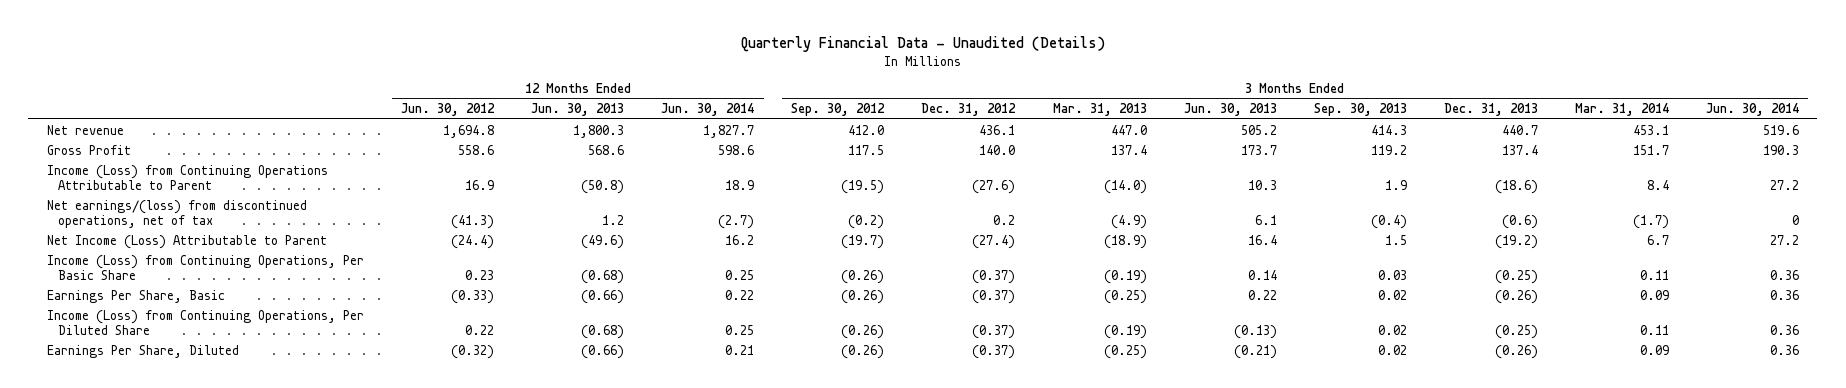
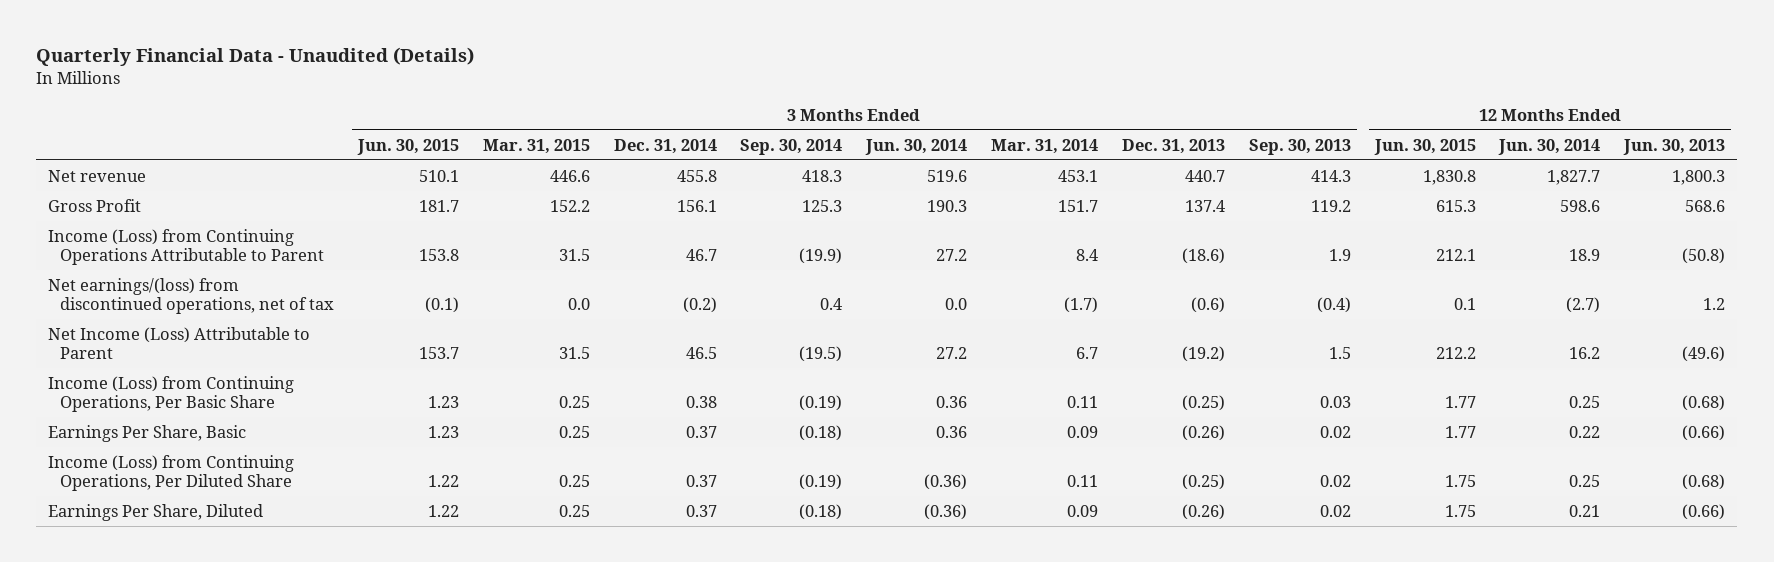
- | 12 Months Ended Jun. 30, 2012 | 12 Months Ended Jun. 30, 2013 | 12 Months Ended Jun. 30, 2014 | 3 Months Ended Sep. 30, 2012 | 3 Months Ended Dec. 31, 2012 | 3 Months Ended Mar. 31, 2013 | 3 Months Ended Jun. 30, 2013 | 3 Months Ended Sep. 30, 2013 | 3 Months Ended Dec. 31, 2013 | 3 Months Ended Mar. 31, 2014 | 3 Months Ended Jun. 30, 2014
+ | 3 Months Ended Jun. 30, 2015 | 3 Months Ended Mar. 31, 2015 | 3 Months Ended Dec. 31, 2014 | 3 Months Ended Sep. 30, 2014 | 3 Months Ended Jun. 30, 2014 | 3 Months Ended Mar. 31, 2014 | 3 Months Ended Dec. 31, 2013 | 3 Months Ended Sep. 30, 2013 | 12 Months Ended Jun. 30, 2015 | 12 Months Ended Jun. 30, 2014 | 12 Months Ended Jun. 30, 2013
- Net earnings/(loss) from discontinued operations, net of tax | (41.3) | 1.2 | (2.7) | (0.2) | 0.2 | (4.9) | 6.1 | (0.4) | (0.6) | (1.7) | 0
+ Net earnings/(loss) from discontinued operations, net of tax | (0.1) | 0.0 | (0.2) | 0.4 | 0.0 | (1.7) | (0.6) | (0.4) | 0.1 | (2.7) | 1.2
- Income (Loss) from Continuing Operations, Per Diluted Share | 0.22 | (0.68) | 0.25 | (0.26) | (0.37) | (0.19) | (0.13) | 0.02 | (0.25) | 0.11 | 0.36
- Earnings Per Share, Diluted | (0.32) | (0.66) | 0.21 | (0.26) | (0.37) | (0.25) | (0.21) | 0.02 | (0.26) | 0.09 | 0.36
+ Income (Loss) from Continuing Operations, Per Diluted Share | 1.22 | 0.25 | 0.37 | (0.19) | (0.36) | 0.11 | (0.25) | 0.02 | 1.75 | 0.25 | (0.68)
+ Earnings Per Share, Diluted | 1.22 | 0.25 | 0.37 | (0.18) | (0.36) | 0.09 | (0.26) | 0.02 | 1.75 | 0.21 | (0.66)

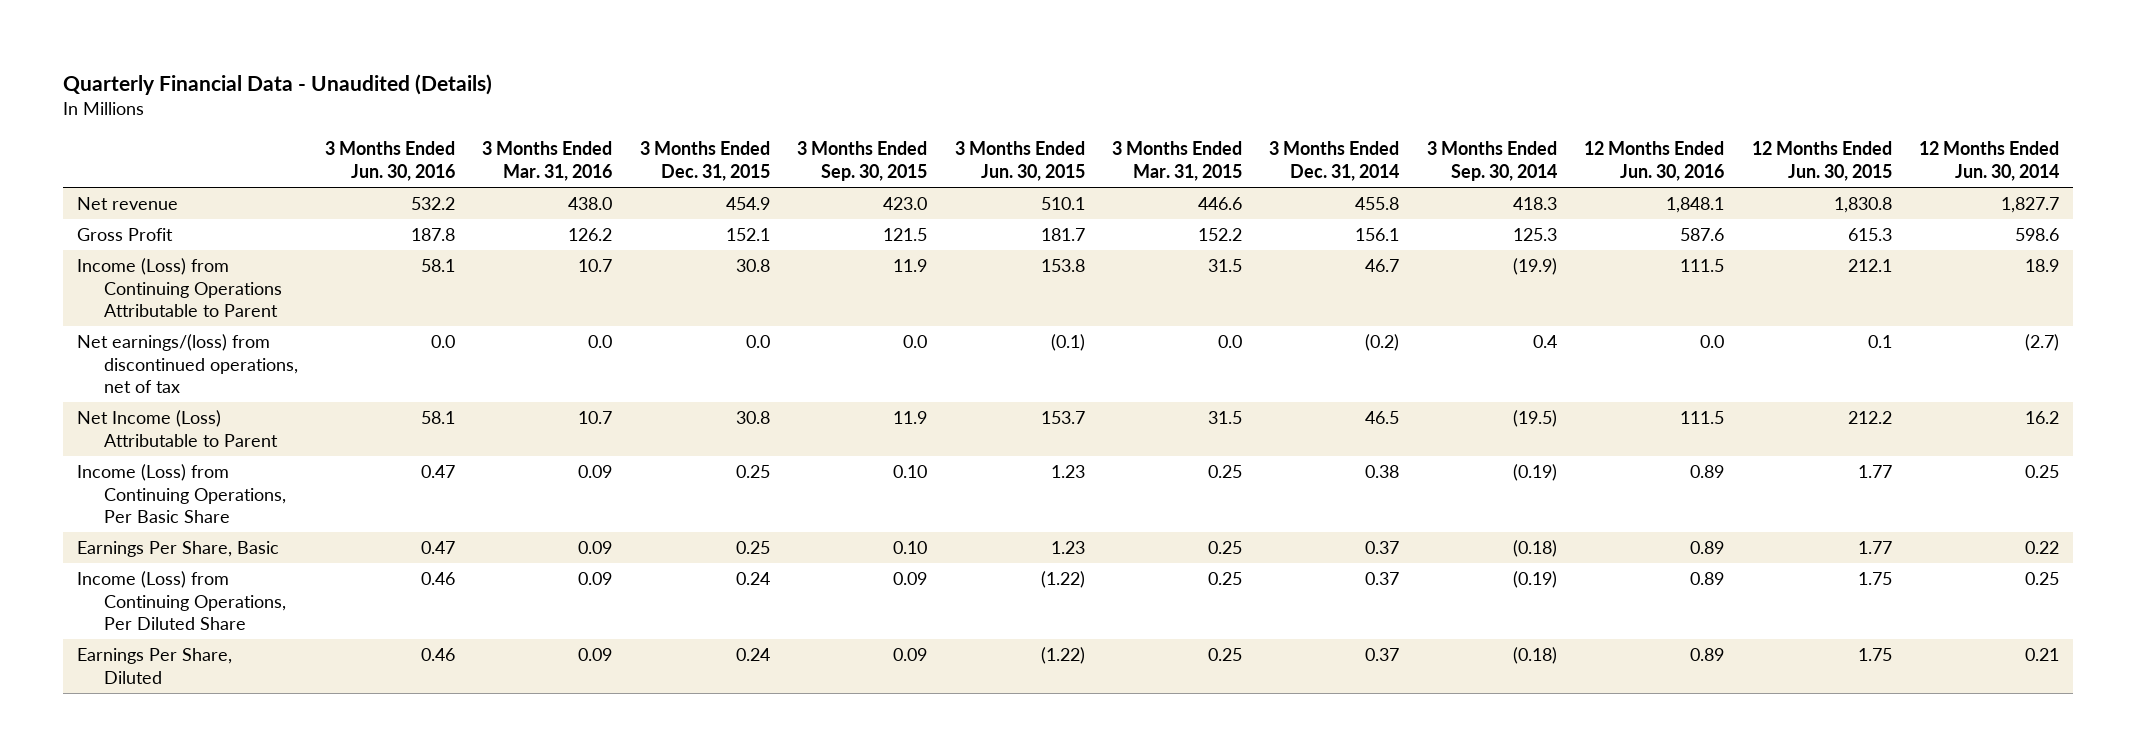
- | 3 Months Ended Jun. 30, 2015 | 3 Months Ended Mar. 31, 2015 | 3 Months Ended Dec. 31, 2014 | 3 Months Ended Sep. 30, 2014 | 3 Months Ended Jun. 30, 2014 | 3 Months Ended Mar. 31, 2014 | 3 Months Ended Dec. 31, 2013 | 3 Months Ended Sep. 30, 2013 | 12 Months Ended Jun. 30, 2015 | 12 Months Ended Jun. 30, 2014 | 12 Months Ended Jun. 30, 2013
+ | 3 Months Ended Jun. 30, 2016 | 3 Months Ended Mar. 31, 2016 | 3 Months Ended Dec. 31, 2015 | 3 Months Ended Sep. 30, 2015 | 3 Months Ended Jun. 30, 2015 | 3 Months Ended Mar. 31, 2015 | 3 Months Ended Dec. 31, 2014 | 3 Months Ended Sep. 30, 2014 | 12 Months Ended Jun. 30, 2016 | 12 Months Ended Jun. 30, 2015 | 12 Months Ended Jun. 30, 2014
- Income (Loss) from Continuing Operations, Per Diluted Share | 1.22 | 0.25 | 0.37 | (0.19) | (0.36) | 0.11 | (0.25) | 0.02 | 1.75 | 0.25 | (0.68)
- Earnings Per Share, Diluted | 1.22 | 0.25 | 0.37 | (0.18) | (0.36) | 0.09 | (0.26) | 0.02 | 1.75 | 0.21 | (0.66)
+ Income (Loss) from Continuing Operations, Per Diluted Share | 0.46 | 0.09 | 0.24 | 0.09 | (1.22) | 0.25 | 0.37 | (0.19) | 0.89 | 1.75 | 0.25
+ Earnings Per Share, Diluted | 0.46 | 0.09 | 0.24 | 0.09 | (1.22) | 0.25 | 0.37 | (0.18) | 0.89 | 1.75 | 0.21

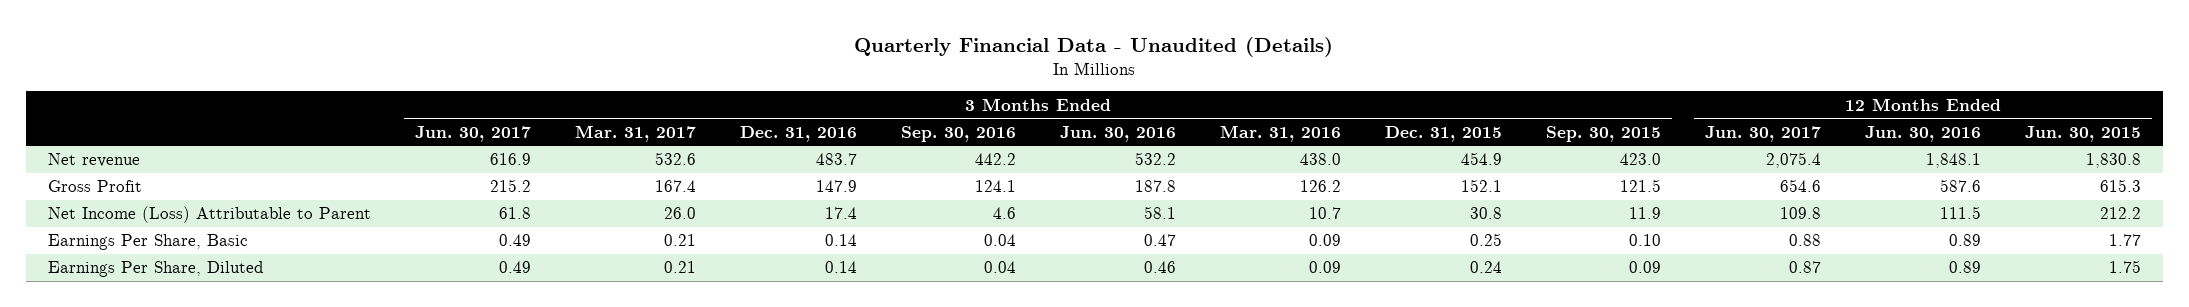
- | 3 Months Ended Jun. 30, 2016 | 3 Months Ended Mar. 31, 2016 | 3 Months Ended Dec. 31, 2015 | 3 Months Ended Sep. 30, 2015 | 3 Months Ended Jun. 30, 2015 | 3 Months Ended Mar. 31, 2015 | 3 Months Ended Dec. 31, 2014 | 3 Months Ended Sep. 30, 2014 | 12 Months Ended Jun. 30, 2016 | 12 Months Ended Jun. 30, 2015 | 12 Months Ended Jun. 30, 2014
+ | 3 Months Ended Jun. 30, 2017 | 3 Months Ended Mar. 31, 2017 | 3 Months Ended Dec. 31, 2016 | 3 Months Ended Sep. 30, 2016 | 3 Months Ended Jun. 30, 2016 | 3 Months Ended Mar. 31, 2016 | 3 Months Ended Dec. 31, 2015 | 3 Months Ended Sep. 30, 2015 | 12 Months Ended Jun. 30, 2017 | 12 Months Ended Jun. 30, 2016 | 12 Months Ended Jun. 30, 2015
- Income (Loss) from Continuing Operations Attributable to Parent | 58.1 | 10.7 | 30.8 | 11.9 | 153.8 | 31.5 | 46.7 | (19.9) | 111.5 | 212.1 | 18.9
- Net earnings/(loss) from discontinued operations, net of tax | 0.0 | 0.0 | 0.0 | 0.0 | (0.1) | 0.0 | (0.2) | 0.4 | 0.0 | 0.1 | (2.7)
- Income (Loss) from Continuing Operations, Per Basic Share | 0.47 | 0.09 | 0.25 | 0.10 | 1.23 | 0.25 | 0.38 | (0.19) | 0.89 | 1.77 | 0.25
- Income (Loss) from Continuing Operations, Per Diluted Share | 0.46 | 0.09 | 0.24 | 0.09 | (1.22) | 0.25 | 0.37 | (0.19) | 0.89 | 1.75 | 0.25

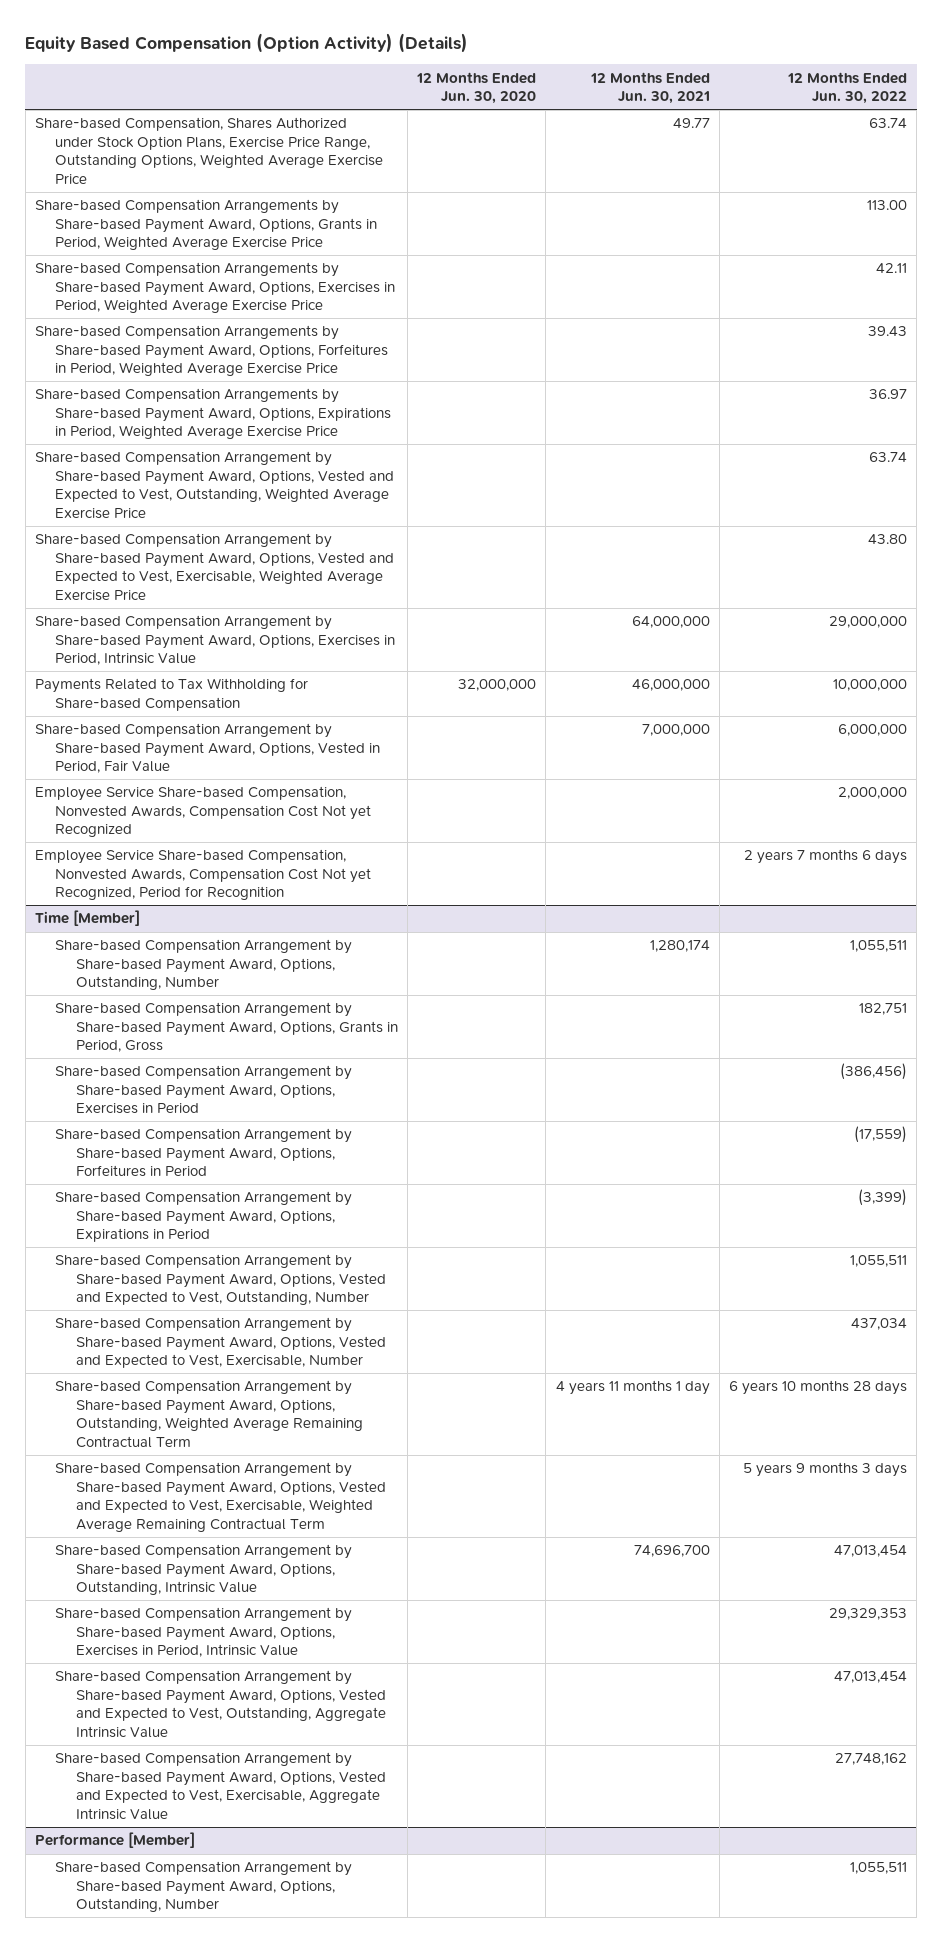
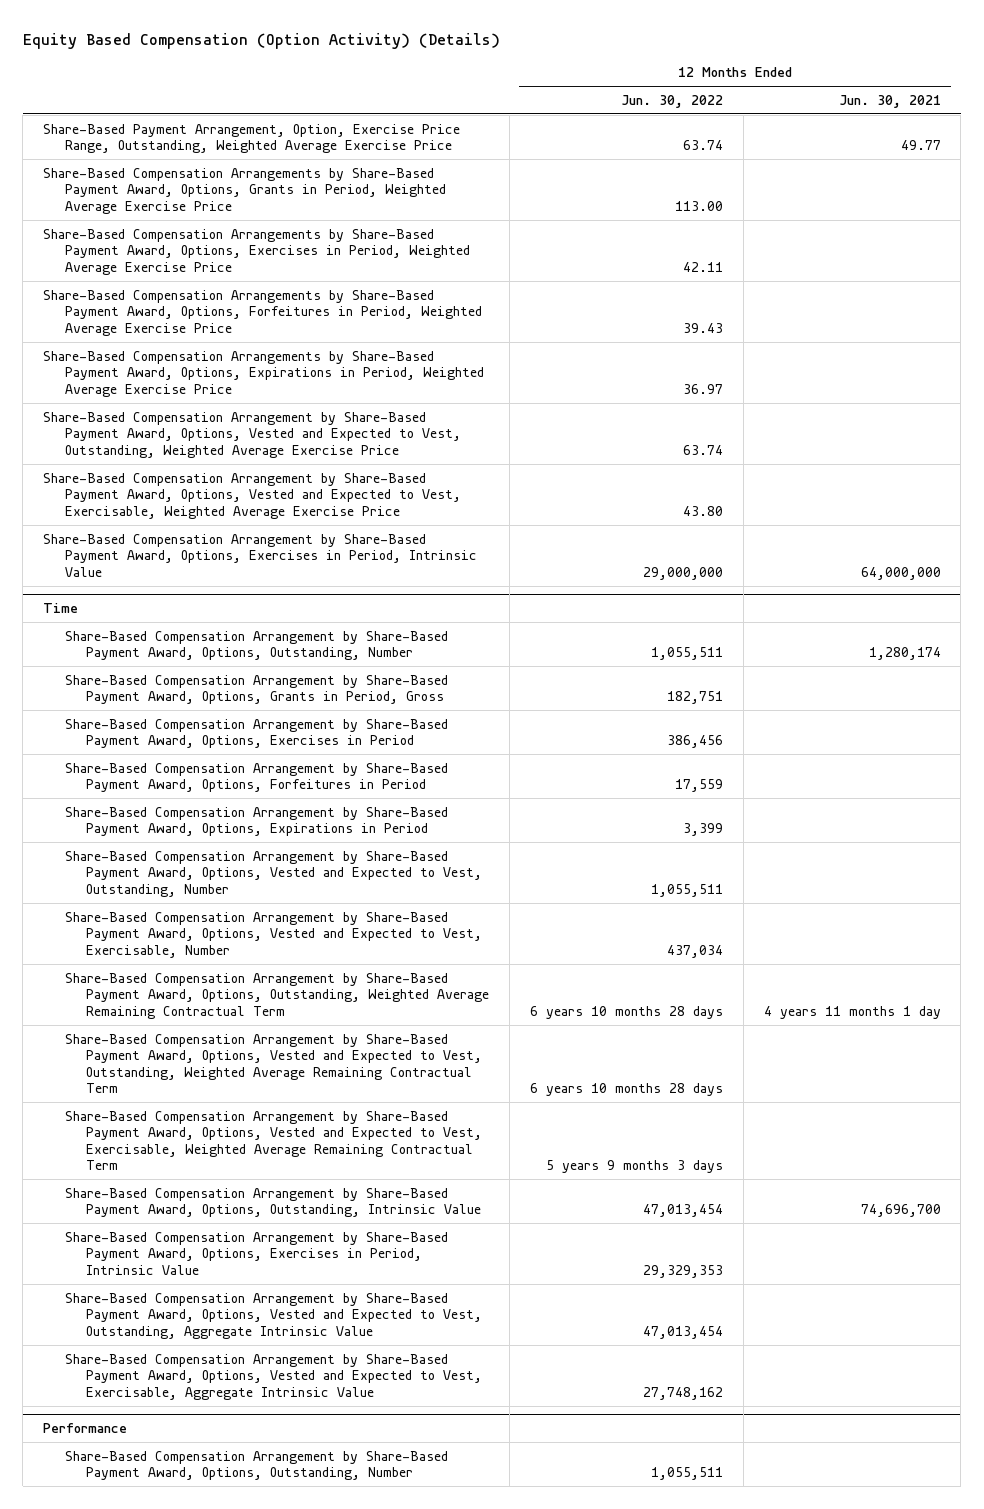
- | 12 Months Ended Jun. 30, 2020 | 12 Months Ended Jun. 30, 2021 | 12 Months Ended Jun. 30, 2022
+ | 12 Months Ended Jun. 30, 2022 | 12 Months Ended Jun. 30, 2021
- Share-based Compensation, Shares Authorized under Stock Option Plans, Exercise Price Range, Outstanding Options, Weighted Average Exercise Price | | 49.77 | 63.74
- Share-based Compensation Arrangements by Share-based Payment Award, Options, Grants in Period, Weighted Average Exercise Price | | | 113.00
- Share-based Compensation Arrangements by Share-based Payment Award, Options, Exercises in Period, Weighted Average Exercise Price | | | 42.11
- Share-based Compensation Arrangements by Share-based Payment Award, Options, Forfeitures in Period, Weighted Average Exercise Price | | | 39.43
- Share-based Compensation Arrangements by Share-based Payment Award, Options, Expirations in Period, Weighted Average Exercise Price | | | 36.97
- Share-based Compensation Arrangement by Share-based Payment Award, Options, Vested and Expected to Vest, Outstanding, Weighted Average Exercise Price | | | 63.74
- Share-based Compensation Arrangement by Share-based Payment Award, Options, Vested and Expected to Vest, Exercisable, Weighted Average Exercise Price | | | 43.80
- Share-based Compensation Arrangement by Share-based Payment Award, Options, Exercises in Period, Intrinsic Value | | 64,000,000 | 29,000,000
- Payments Related to Tax Withholding for Share-based Compensation | 32,000,000 | 46,000,000 | 10,000,000
- Share-based Compensation Arrangement by Share-based Payment Award, Options, Vested in Period, Fair Value | | 7,000,000 | 6,000,000
- Employee Service Share-based Compensation, Nonvested Awards, Compensation Cost Not yet Recognized | | | 2,000,000
- Employee Service Share-based Compensation, Nonvested Awards, Compensation Cost Not yet Recognized, Period for Recognition | | | 2 years 7 months 6 days
- Time [Member]
- Share-based Compensation Arrangement by Share-based Payment Award, Options, Outstanding, Number | | 1,280,174 | 1,055,511
- Share-based Compensation Arrangement by Share-based Payment Award, Options, Grants in Period, Gross | | | 182,751
- Share-based Compensation Arrangement by Share-based Payment Award, Options, Exercises in Period | | | (386,456)
- Share-based Compensation Arrangement by Share-based Payment Award, Options, Forfeitures in Period | | | (17,559)
- Share-based Compensation Arrangement by Share-based Payment Award, Options, Expirations in Period | | | (3,399)
- Share-based Compensation Arrangement by Share-based Payment Award, Options, Vested and Expected to Vest, Outstanding, Number | | | 1,055,511
- Share-based Compensation Arrangement by Share-based Payment Award, Options, Vested and Expected to Vest, Exercisable, Number | | | 437,034
- Share-based Compensation Arrangement by Share-based Payment Award, Options, Outstanding, Weighted Average Remaining Contractual Term | | 4 years 11 months 1 day | 6 years 10 months 28 days
- Share-based Compensation Arrangement by Share-based Payment Award, Options, Vested and Expected to Vest, Exercisable, Weighted Average Remaining Contractual Term | | | 5 years 9 months 3 days
- Share-based Compensation Arrangement by Share-based Payment Award, Options, Outstanding, Intrinsic Value | | 74,696,700 | 47,013,454
- Share-based Compensation Arrangement by Share-based Payment Award, Options, Exercises in Period, Intrinsic Value | | | 29,329,353
- Share-based Compensation Arrangement by Share-based Payment Award, Options, Vested and Expected to Vest, Outstanding, Aggregate Intrinsic Value | | | 47,013,454
- Share-based Compensation Arrangement by Share-based Payment Award, Options, Vested and Expected to Vest, Exercisable, Aggregate Intrinsic Value | | | 27,748,162
- Performance [Member]
- Share-based Compensation Arrangement by Share-based Payment Award, Options, Outstanding, Number | | | 1,055,511
+ Share-Based Payment Arrangement, Option, Exercise Price Range, Outstanding, Weighted Average Exercise Price | 63.74 | 49.77
+ Share-Based Compensation Arrangements by Share-Based Payment Award, Options, Grants in Period, Weighted Average Exercise Price | 113.00 |
+ Share-Based Compensation Arrangements by Share-Based Payment Award, Options, Exercises in Period, Weighted Average Exercise Price | 42.11 |
+ Share-Based Compensation Arrangements by Share-Based Payment Award, Options, Forfeitures in Period, Weighted Average Exercise Price | 39.43 |
+ Share-Based Compensation Arrangements by Share-Based Payment Award, Options, Expirations in Period, Weighted Average Exercise Price | 36.97 |
+ Share-Based Compensation Arrangement by Share-Based Payment Award, Options, Vested and Expected to Vest, Outstanding, Weighted Average Exercise Price | 63.74 |
+ Share-Based Compensation Arrangement by Share-Based Payment Award, Options, Vested and Expected to Vest, Exercisable, Weighted Average Exercise Price | 43.80 |
+ Share-Based Compensation Arrangement by Share-Based Payment Award, Options, Exercises in Period, Intrinsic Value | 29,000,000 | 64,000,000
+ Time
+ Share-Based Compensation Arrangement by Share-Based Payment Award, Options, Outstanding, Number | 1,055,511 | 1,280,174
+ Share-Based Compensation Arrangement by Share-Based Payment Award, Options, Grants in Period, Gross | 182,751 |
+ Share-Based Compensation Arrangement by Share-Based Payment Award, Options, Exercises in Period | 386,456 |
+ Share-Based Compensation Arrangement by Share-Based Payment Award, Options, Forfeitures in Period | 17,559 |
+ Share-Based Compensation Arrangement by Share-Based Payment Award, Options, Expirations in Period | 3,399 |
+ Share-Based Compensation Arrangement by Share-Based Payment Award, Options, Vested and Expected to Vest, Outstanding, Number | 1,055,511 |
+ Share-Based Compensation Arrangement by Share-Based Payment Award, Options, Vested and Expected to Vest, Exercisable, Number | 437,034 |
+ Share-Based Compensation Arrangement by Share-Based Payment Award, Options, Outstanding, Weighted Average Remaining Contractual Term | 6 years 10 months 28 days | 4 years 11 months 1 day
+ Share-Based Compensation Arrangement by Share-Based Payment Award, Options, Vested and Expected to Vest, Outstanding, Weighted Average Remaining Contractual Term | 6 years 10 months 28 days |
+ Share-Based Compensation Arrangement by Share-Based Payment Award, Options, Vested and Expected to Vest, Exercisable, Weighted Average Remaining Contractual Term | 5 years 9 months 3 days |
+ Share-Based Compensation Arrangement by Share-Based Payment Award, Options, Outstanding, Intrinsic Value | 47,013,454 | 74,696,700
+ Share-Based Compensation Arrangement by Share-Based Payment Award, Options, Exercises in Period, Intrinsic Value | 29,329,353 |
+ Share-Based Compensation Arrangement by Share-Based Payment Award, Options, Vested and Expected to Vest, Outstanding, Aggregate Intrinsic Value | 47,013,454 |
+ Share-Based Compensation Arrangement by Share-Based Payment Award, Options, Vested and Expected to Vest, Exercisable, Aggregate Intrinsic Value | 27,748,162 |
+ Performance
+ Share-Based Compensation Arrangement by Share-Based Payment Award, Options, Outstanding, Number | 1,055,511 |

